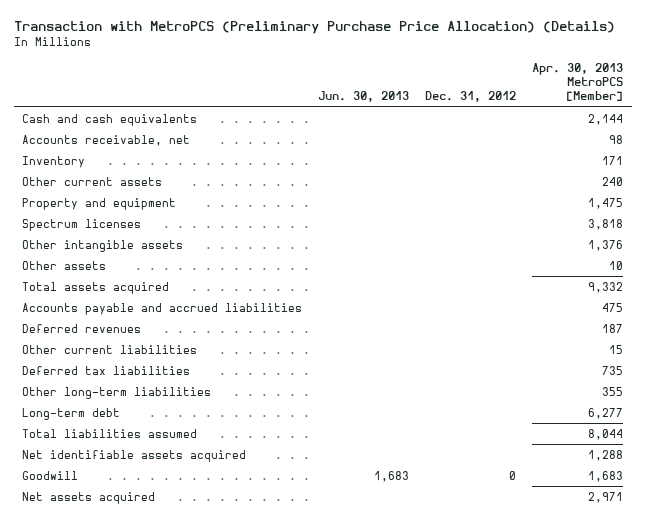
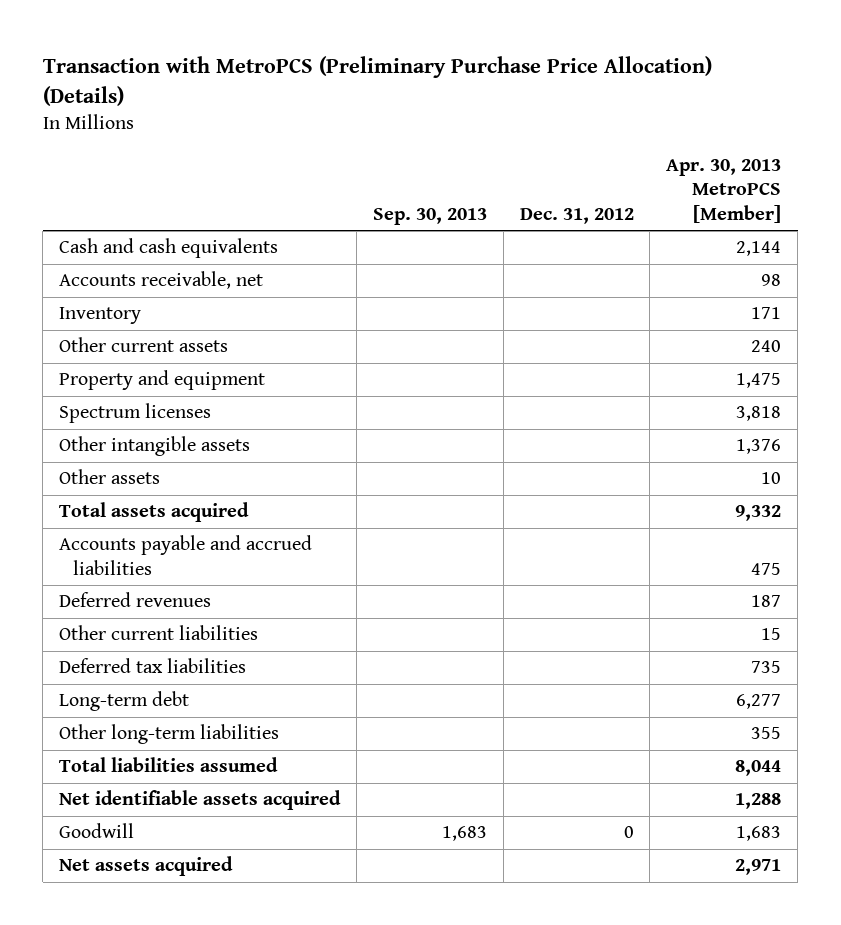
- | Jun. 30, 2013 | Dec. 31, 2012 | Apr. 30, 2013 MetroPCS [Member]
+ | Sep. 30, 2013 | Dec. 31, 2012 | Apr. 30, 2013 MetroPCS [Member]
moved down: Other long-term liabilities | | | 355

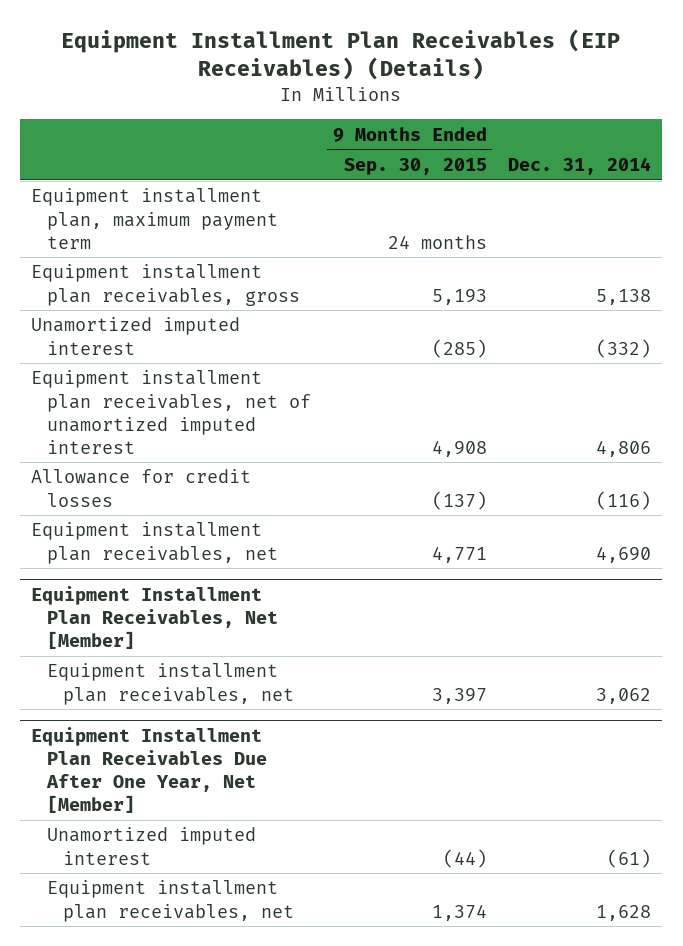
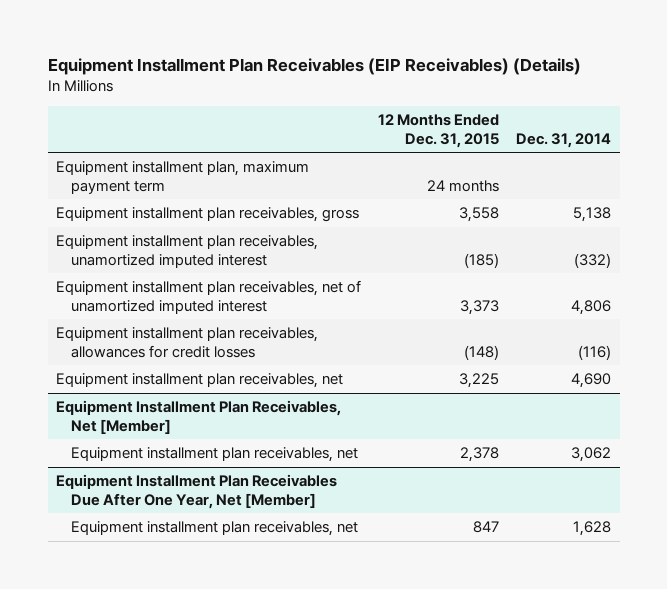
- | 9 Months Ended Sep. 30, 2015 | Dec. 31, 2014
+ | 12 Months Ended Dec. 31, 2015 | Dec. 31, 2014
- Unamortized imputed interest | (285) | (332)
+ Equipment installment plan receivables, unamortized imputed interest | (185) | (332)
- Allowance for credit losses | (137) | (116)
+ Equipment installment plan receivables, allowances for credit losses | (148) | (116)
@ Equipment Installment Plan Receivables Due After One Year, Net [Member]
- Unamortized imputed interest | (44) | (61)

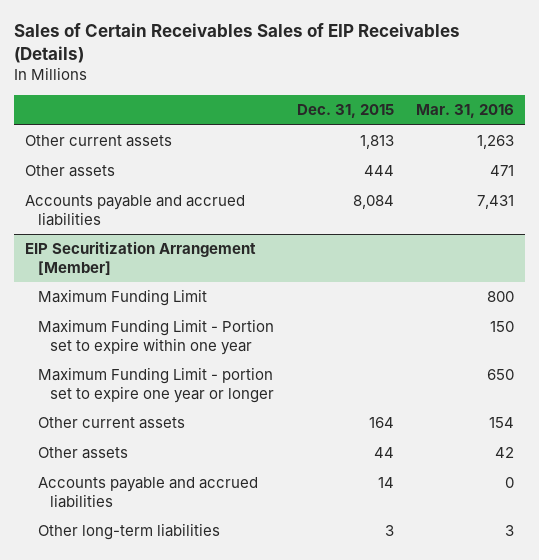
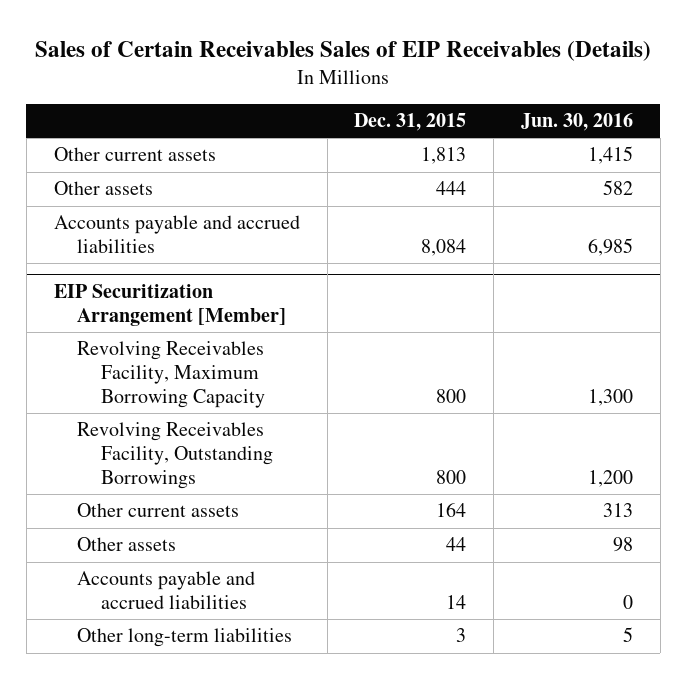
- | Dec. 31, 2015 | Mar. 31, 2016
+ | Dec. 31, 2015 | Jun. 30, 2016
@ EIP Securitization Arrangement [Member]
- Maximum Funding Limit | | 800
- Maximum Funding Limit - Portion set to expire within one year | | 150
- Maximum Funding Limit - portion set to expire one year or longer | | 650
+ Revolving Receivables Facility, Maximum Borrowing Capacity | 800 | 1,300
+ Revolving Receivables Facility, Outstanding Borrowings | 800 | 1,200

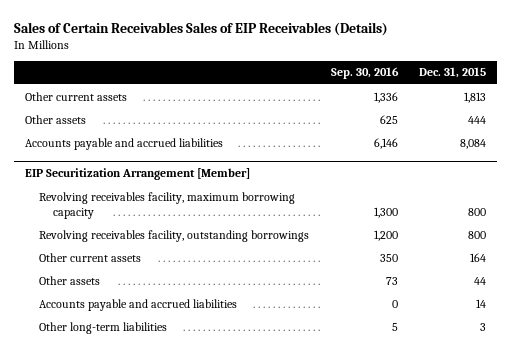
- | Dec. 31, 2015 | Jun. 30, 2016
+ | Sep. 30, 2016 | Dec. 31, 2015
@ EIP Securitization Arrangement [Member]
- Revolving Receivables Facility, Maximum Borrowing Capacity | 800 | 1,300
- Revolving Receivables Facility, Outstanding Borrowings | 800 | 1,200
+ Revolving receivables facility, maximum borrowing capacity | 1,300 | 800
+ Revolving receivables facility, outstanding borrowings | 1,200 | 800

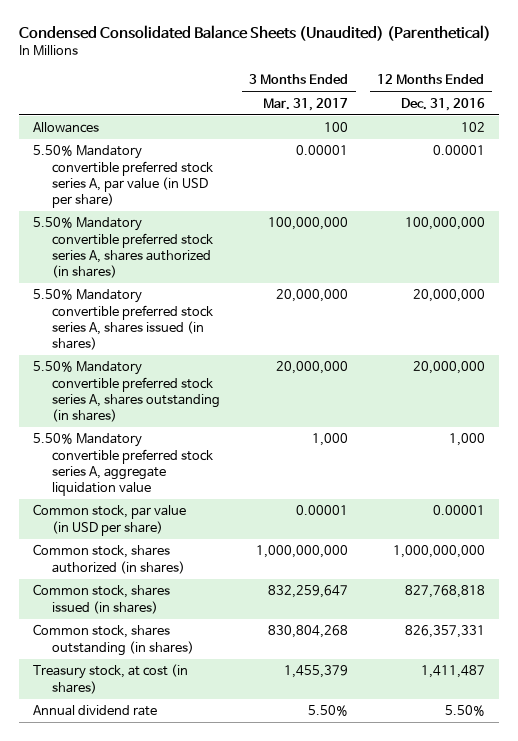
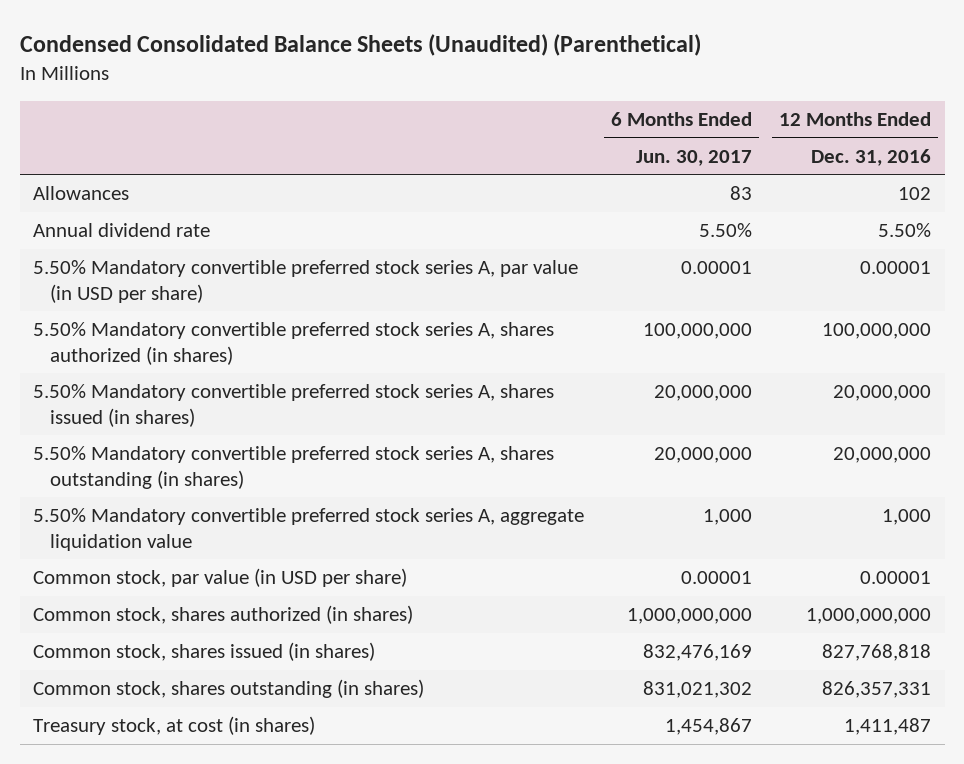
- | 3 Months Ended Mar. 31, 2017 | 12 Months Ended Dec. 31, 2016
+ | 6 Months Ended Jun. 30, 2017 | 12 Months Ended Dec. 31, 2016
moved up: Annual dividend rate | 5.50% | 5.50%

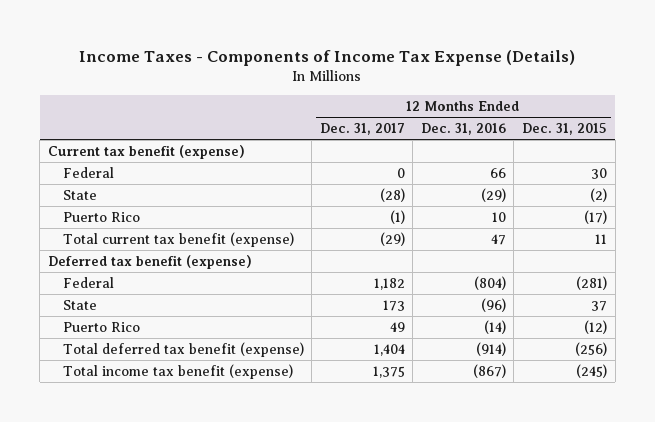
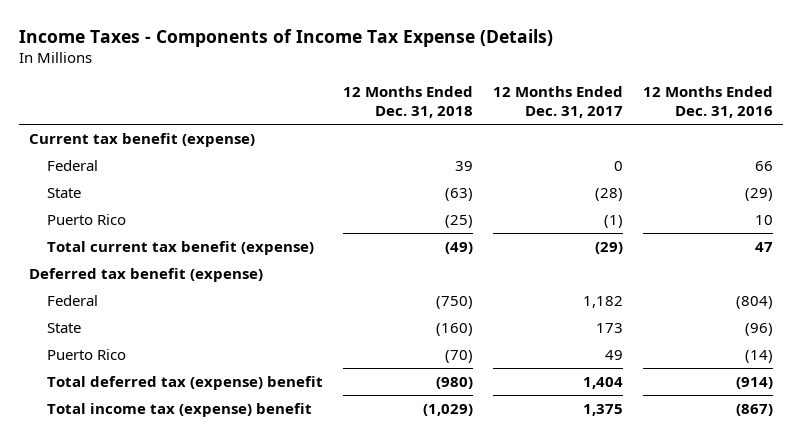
- | 12 Months Ended Dec. 31, 2017 | 12 Months Ended Dec. 31, 2016 | 12 Months Ended Dec. 31, 2015
+ | 12 Months Ended Dec. 31, 2018 | 12 Months Ended Dec. 31, 2017 | 12 Months Ended Dec. 31, 2016
- Total deferred tax benefit (expense) | 1,404 | (914) | (256)
- Total income tax benefit (expense) | 1,375 | (867) | (245)
+ Total deferred tax (expense) benefit | (980) | 1,404 | (914)
+ Total income tax (expense) benefit | (1,029) | 1,375 | (867)

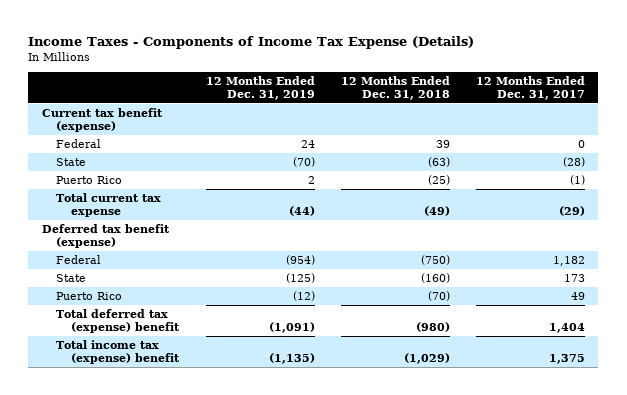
- | 12 Months Ended Dec. 31, 2018 | 12 Months Ended Dec. 31, 2017 | 12 Months Ended Dec. 31, 2016
+ | 12 Months Ended Dec. 31, 2019 | 12 Months Ended Dec. 31, 2018 | 12 Months Ended Dec. 31, 2017
- Total current tax benefit (expense) | (49) | (29) | 47
+ Total current tax expense | (44) | (49) | (29)

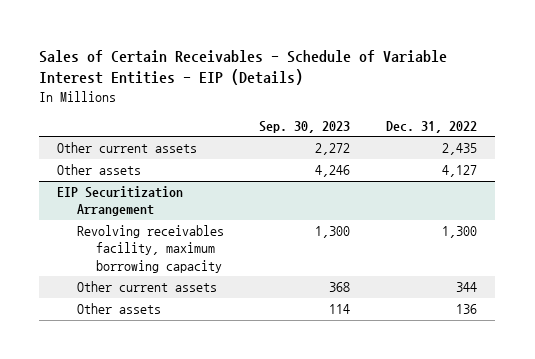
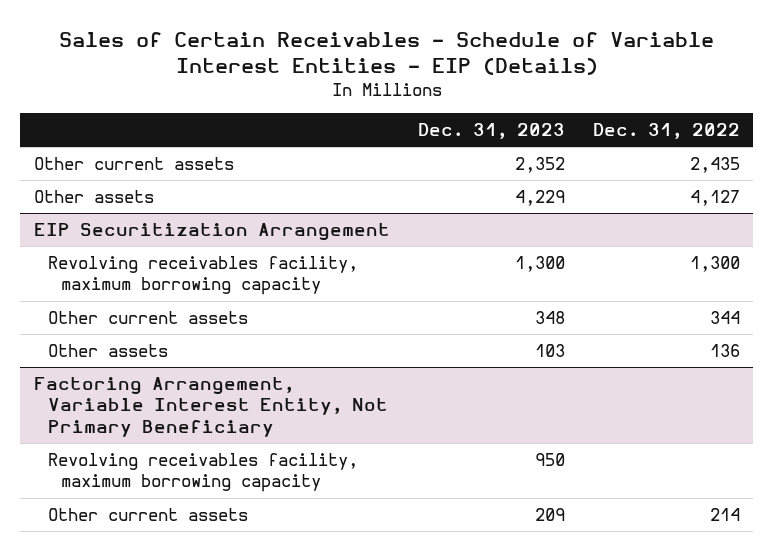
- | Sep. 30, 2023 | Dec. 31, 2022
+ | Dec. 31, 2023 | Dec. 31, 2022
+ Factoring Arrangement, Variable Interest Entity, Not Primary Beneficiary
+ Revolving receivables facility, maximum borrowing capacity | 950 |
+ Other current assets | 209 | 214

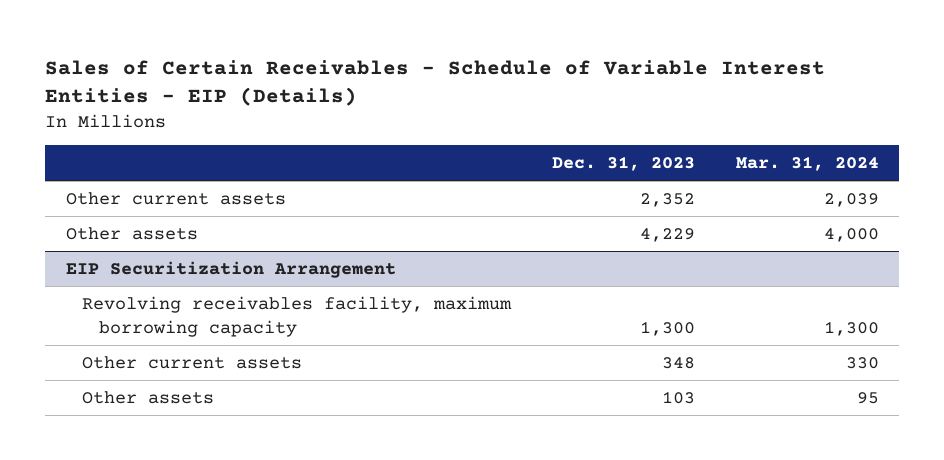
- | Dec. 31, 2023 | Dec. 31, 2022
+ | Dec. 31, 2023 | Mar. 31, 2024
- Factoring Arrangement, Variable Interest Entity, Not Primary Beneficiary
- Revolving receivables facility, maximum borrowing capacity | 950 |
- Other current assets | 209 | 214

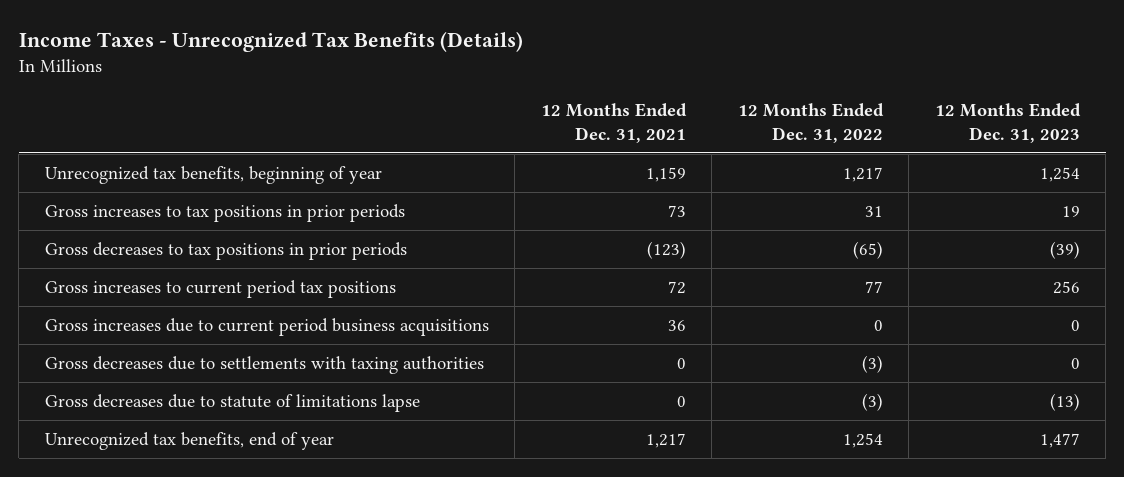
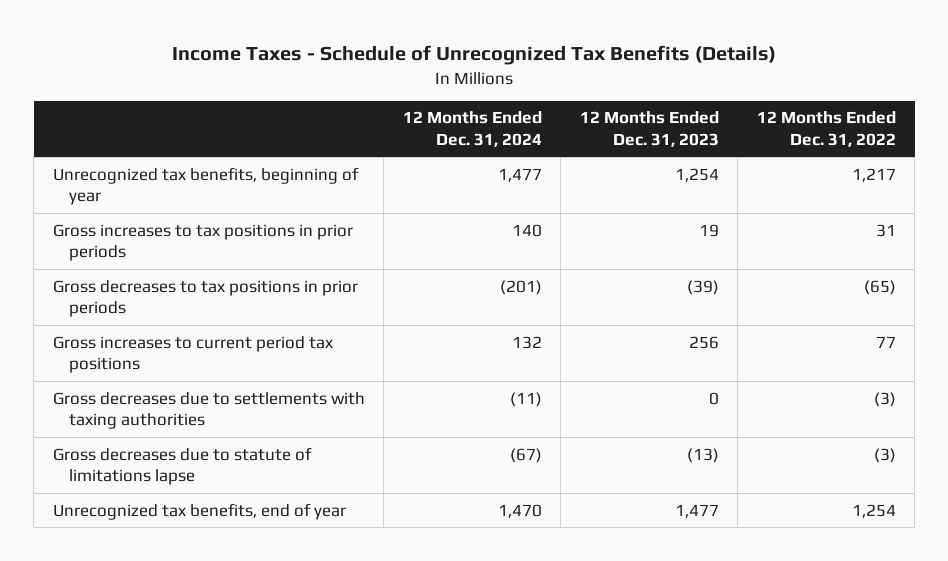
- Income Taxes - Unrecognized Tax Benefits (Details)
+ Income Taxes - Schedule of Unrecognized Tax Benefits (Details)
- | 12 Months Ended Dec. 31, 2021 | 12 Months Ended Dec. 31, 2022 | 12 Months Ended Dec. 31, 2023
+ | 12 Months Ended Dec. 31, 2024 | 12 Months Ended Dec. 31, 2023 | 12 Months Ended Dec. 31, 2022
- Gross increases due to current period business acquisitions | 36 | 0 | 0

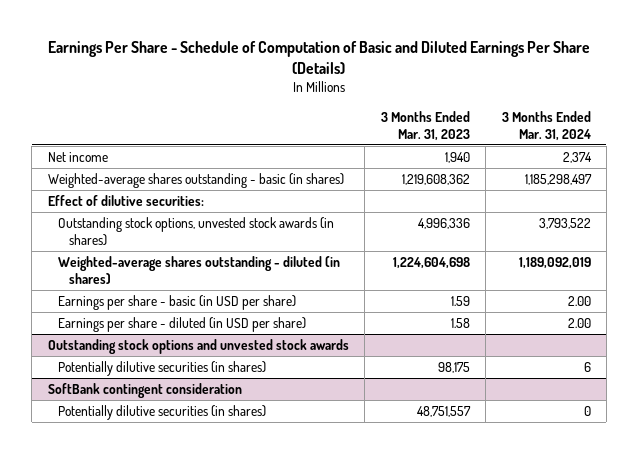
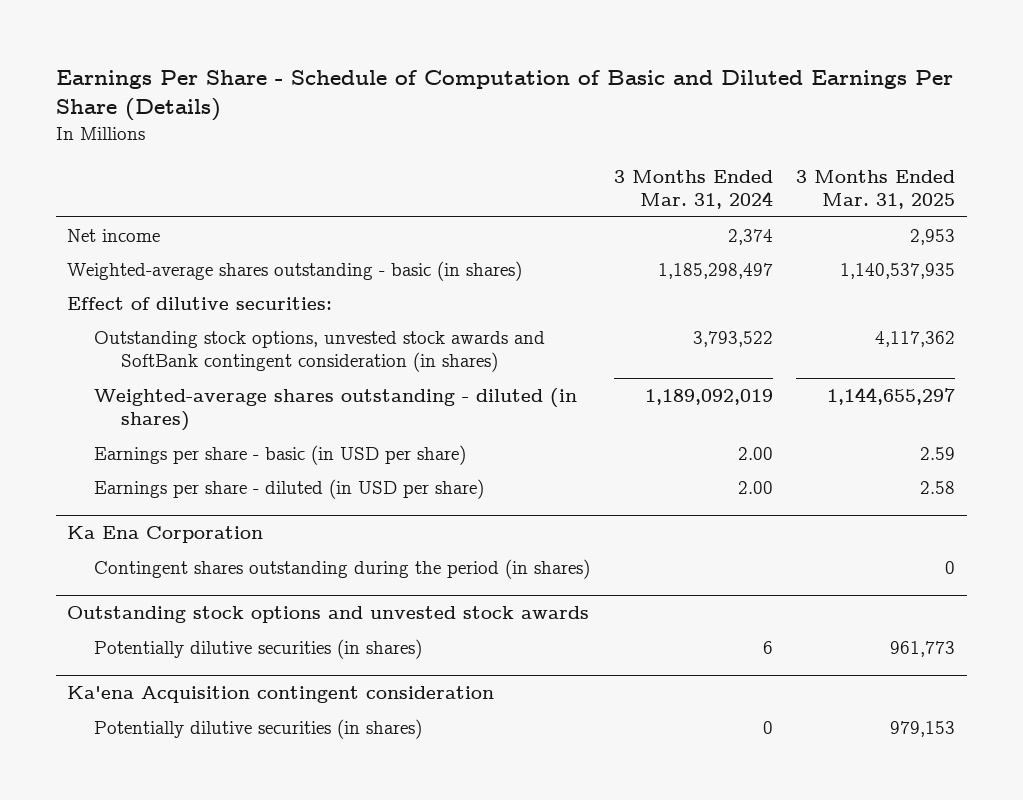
- | 3 Months Ended Mar. 31, 2023 | 3 Months Ended Mar. 31, 2024
+ | 3 Months Ended Mar. 31, 2024 | 3 Months Ended Mar. 31, 2025
- Outstanding stock options, unvested stock awards (in shares) | 4,996,336 | 3,793,522
+ Outstanding stock options, unvested stock awards and SoftBank contingent consideration (in shares) | 3,793,522 | 4,117,362
+ Ka Ena Corporation
+ Contingent shares outstanding during the period (in shares) | | 0
- SoftBank contingent consideration
+ Ka'ena Acquisition contingent consideration

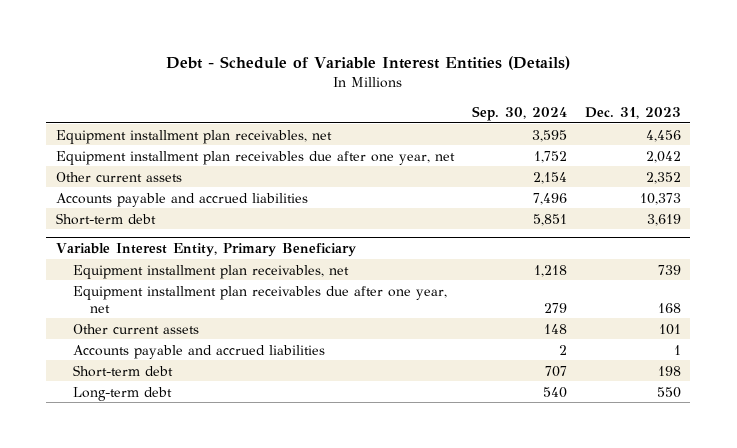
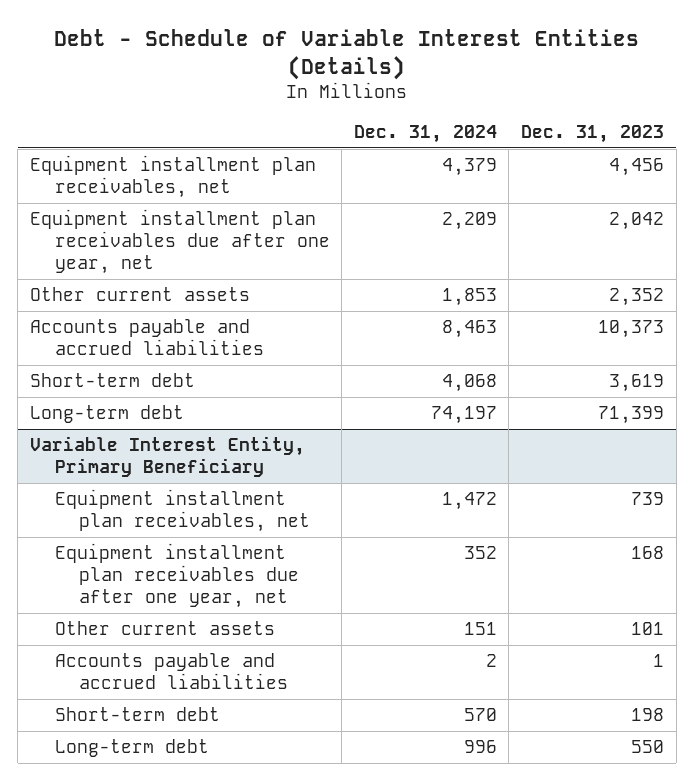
- | Sep. 30, 2024 | Dec. 31, 2023
+ | Dec. 31, 2024 | Dec. 31, 2023
+ Long-term debt | 74,197 | 71,399

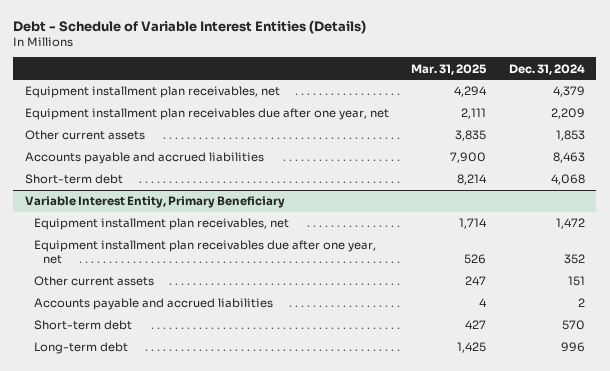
- | Dec. 31, 2024 | Dec. 31, 2023
+ | Mar. 31, 2025 | Dec. 31, 2024
- Long-term debt | 74,197 | 71,399

